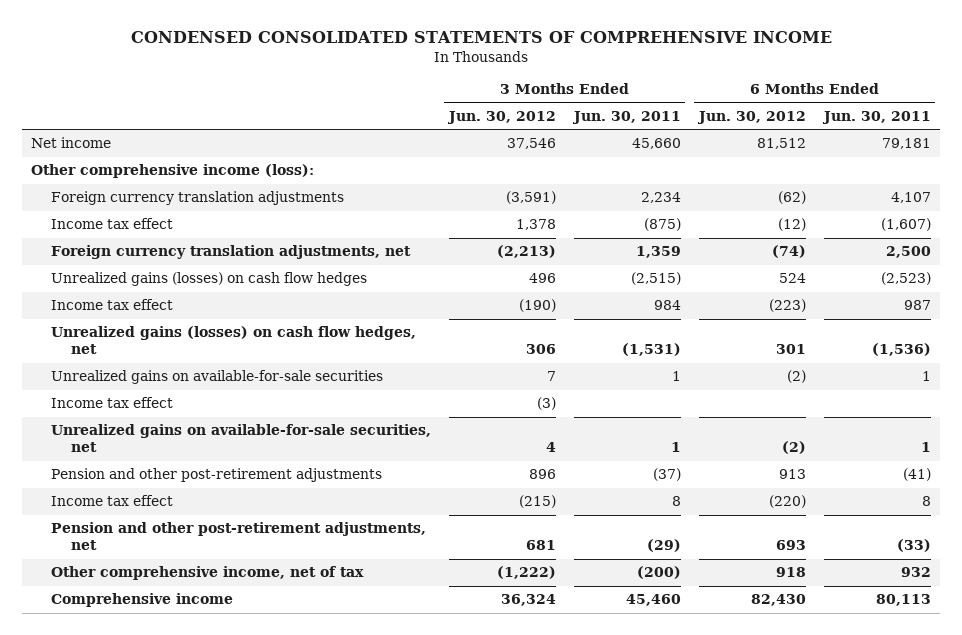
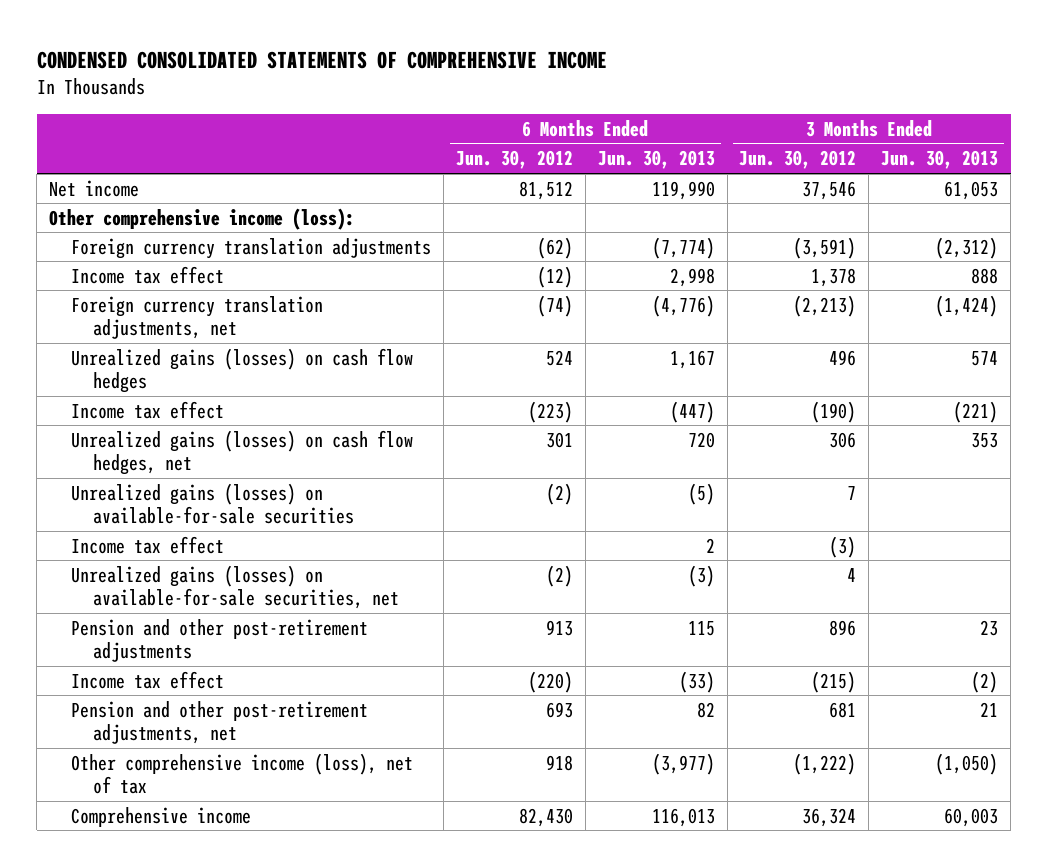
- | 3 Months Ended Jun. 30, 2012 | 3 Months Ended Jun. 30, 2011 | 6 Months Ended Jun. 30, 2012 | 6 Months Ended Jun. 30, 2011
+ | 6 Months Ended Jun. 30, 2012 | 6 Months Ended Jun. 30, 2013 | 3 Months Ended Jun. 30, 2012 | 3 Months Ended Jun. 30, 2013
- Unrealized gains on available-for-sale securities | 7 | 1 | (2) | 1
+ Unrealized gains (losses) on available-for-sale securities | (2) | (5) | 7 |
- Unrealized gains on available-for-sale securities, net | 4 | 1 | (2) | 1
+ Unrealized gains (losses) on available-for-sale securities, net | (2) | (3) | 4 |
- Other comprehensive income, net of tax | (1,222) | (200) | 918 | 932
+ Other comprehensive income (loss), net of tax | 918 | (3,977) | (1,222) | (1,050)

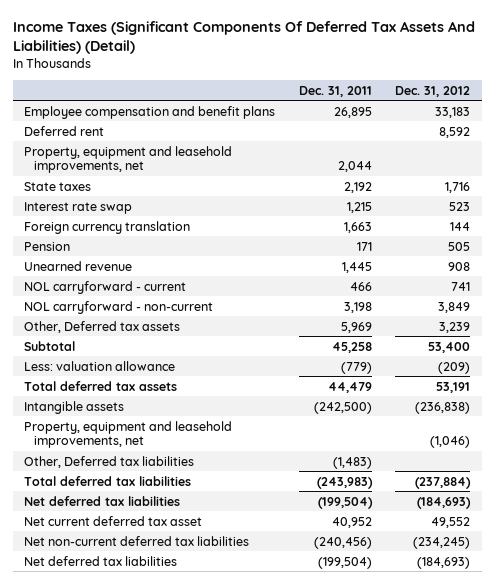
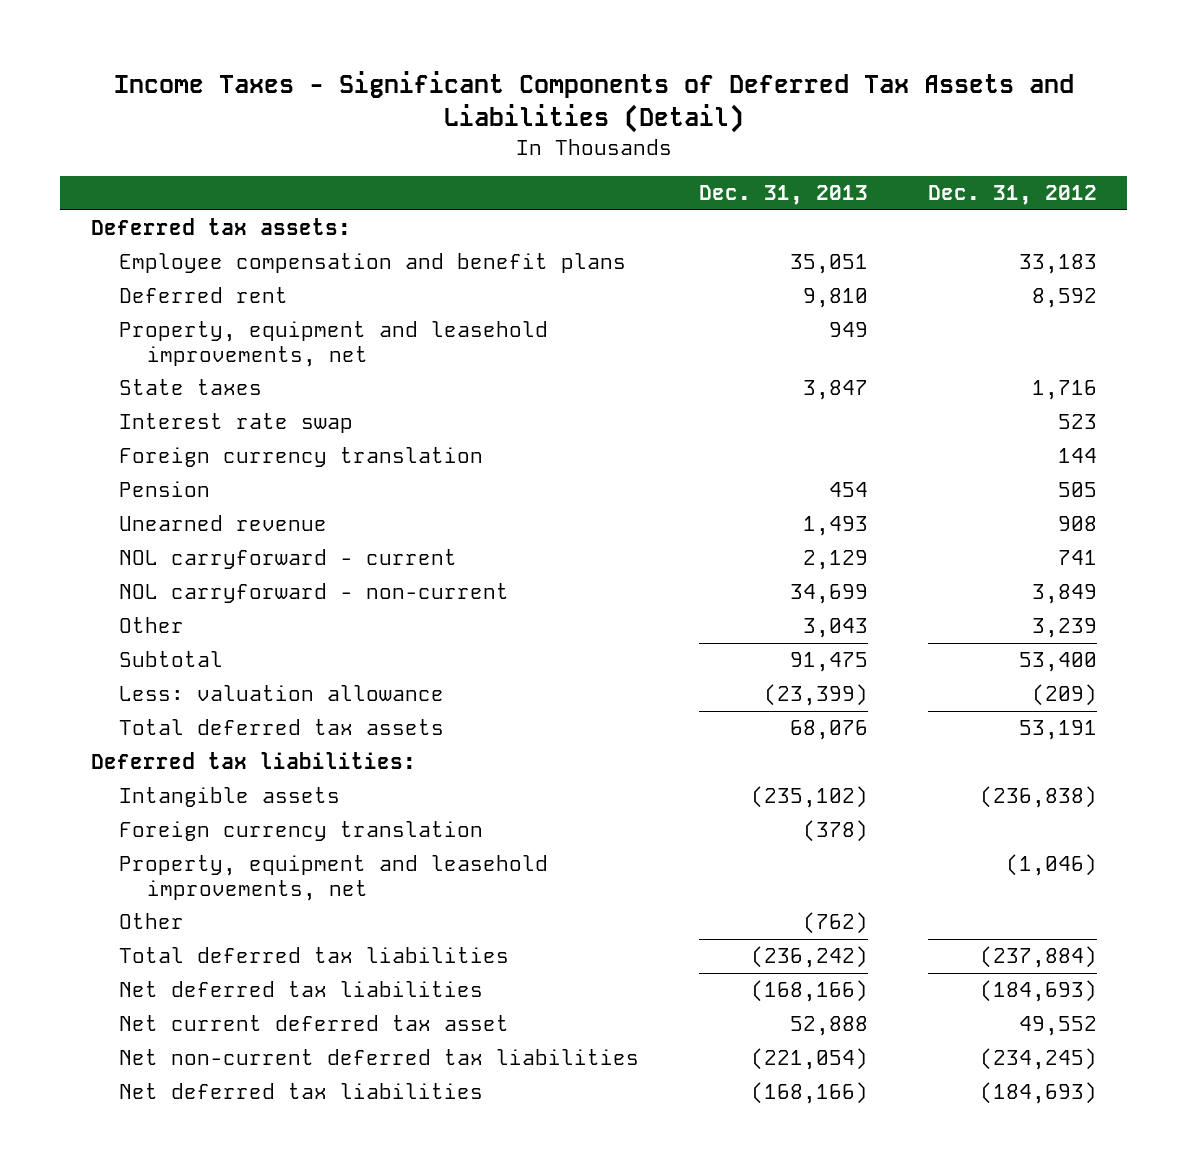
- Income Taxes (Significant Components Of Deferred Tax Assets And Liabilities) (Detail)
+ Income Taxes - Significant Components of Deferred Tax Assets and Liabilities (Detail)
- | Dec. 31, 2011 | Dec. 31, 2012
+ | Dec. 31, 2013 | Dec. 31, 2012
+ Deferred tax assets:
- Other, Deferred tax assets | 5,969 | 3,239
+ Other | 3,043 | 3,239
+ Deferred tax liabilities:
+ Foreign currency translation | (378) |
- Other, Deferred tax liabilities | (1,483) |
+ Other | (762) |

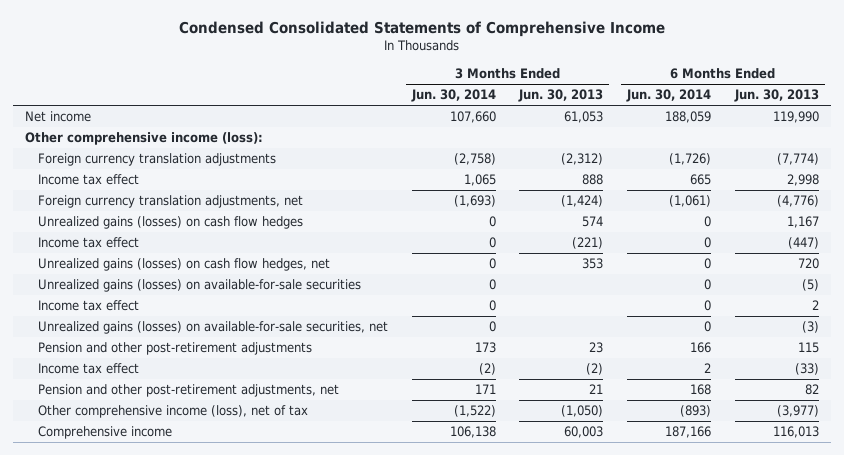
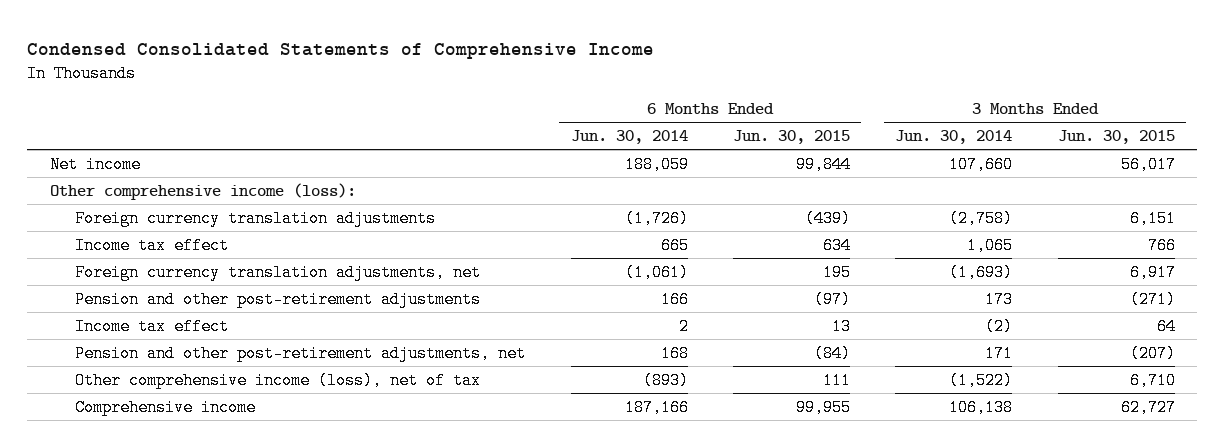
- | 3 Months Ended Jun. 30, 2014 | 3 Months Ended Jun. 30, 2013 | 6 Months Ended Jun. 30, 2014 | 6 Months Ended Jun. 30, 2013
+ | 6 Months Ended Jun. 30, 2014 | 6 Months Ended Jun. 30, 2015 | 3 Months Ended Jun. 30, 2014 | 3 Months Ended Jun. 30, 2015
- Unrealized gains (losses) on cash flow hedges | 0 | 574 | 0 | 1,167
- Income tax effect | 0 | (221) | 0 | (447)
- Unrealized gains (losses) on cash flow hedges, net | 0 | 353 | 0 | 720
- Unrealized gains (losses) on available-for-sale securities | 0 | | 0 | (5)
- Income tax effect | 0 | | 0 | 2
- Unrealized gains (losses) on available-for-sale securities, net | 0 | | 0 | (3)

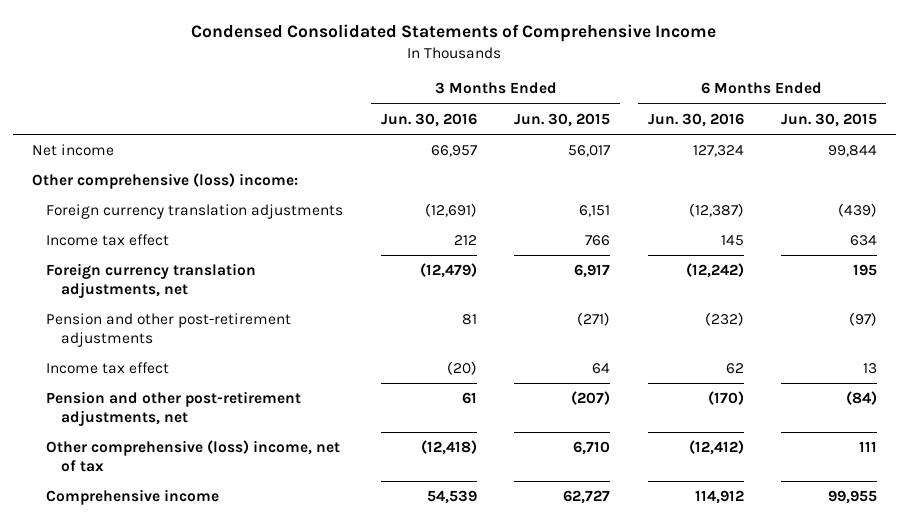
- | 6 Months Ended Jun. 30, 2014 | 6 Months Ended Jun. 30, 2015 | 3 Months Ended Jun. 30, 2014 | 3 Months Ended Jun. 30, 2015
+ | 3 Months Ended Jun. 30, 2016 | 3 Months Ended Jun. 30, 2015 | 6 Months Ended Jun. 30, 2016 | 6 Months Ended Jun. 30, 2015
- Other comprehensive income (loss):
+ Other comprehensive (loss) income:
- Other comprehensive income (loss), net of tax | (893) | 111 | (1,522) | 6,710
+ Other comprehensive (loss) income, net of tax | (12,418) | 6,710 | (12,412) | 111

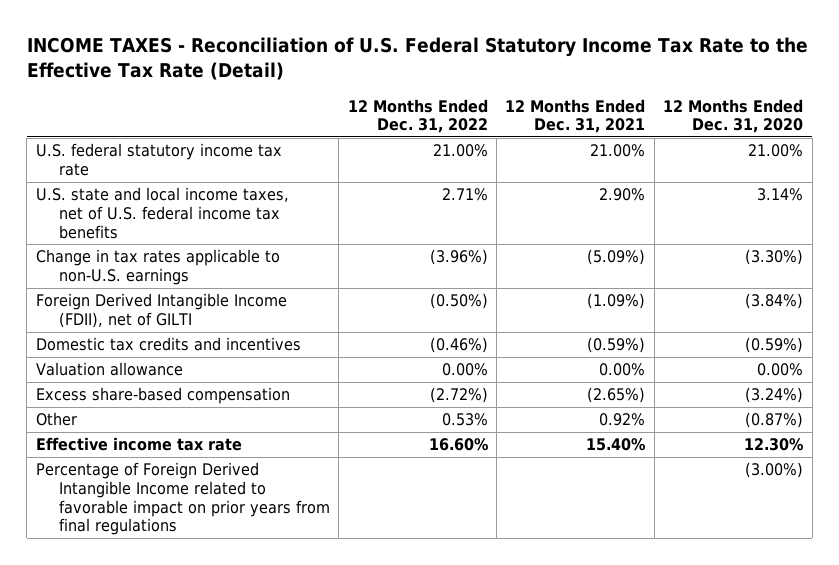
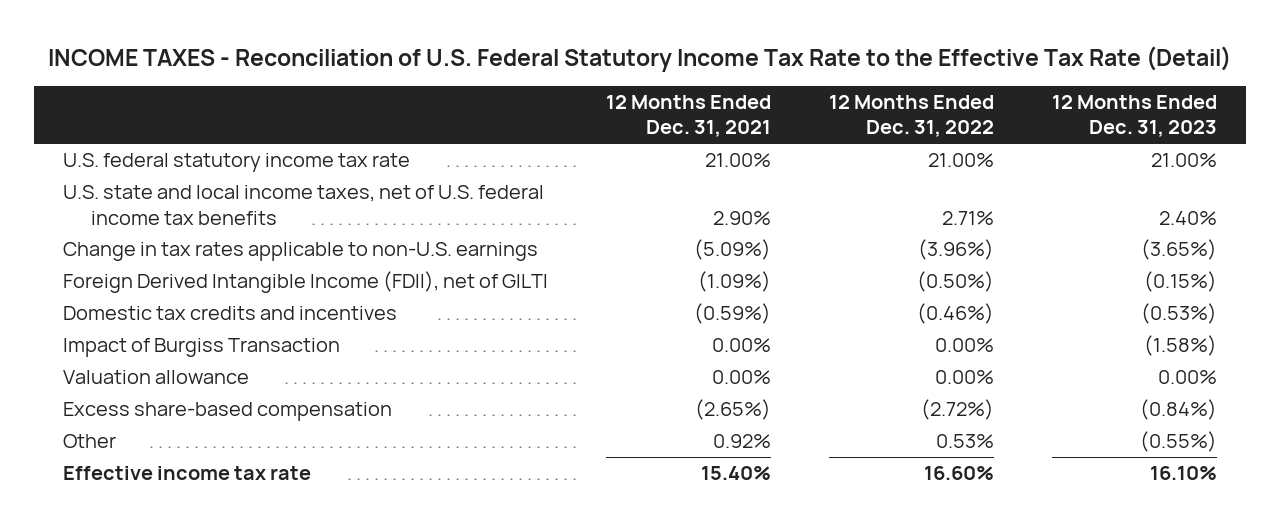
- | 12 Months Ended Dec. 31, 2022 | 12 Months Ended Dec. 31, 2021 | 12 Months Ended Dec. 31, 2020
+ | 12 Months Ended Dec. 31, 2021 | 12 Months Ended Dec. 31, 2022 | 12 Months Ended Dec. 31, 2023
+ Impact of Burgiss Transaction | 0.00% | 0.00% | (1.58%)
- Percentage of Foreign Derived Intangible Income related to favorable impact on prior years from final regulations | | | (3.00%)

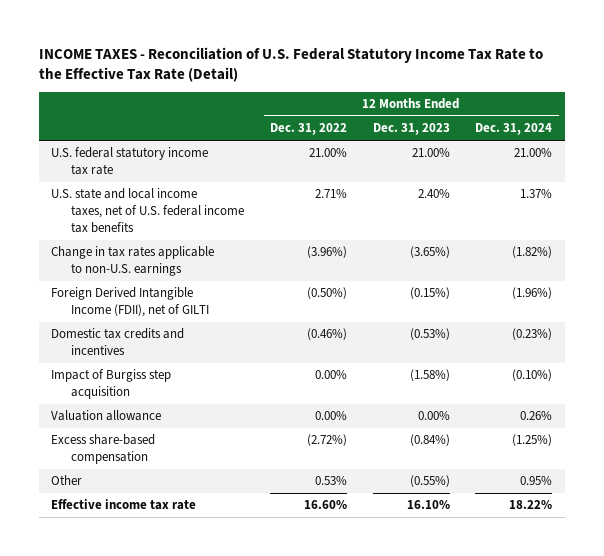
- | 12 Months Ended Dec. 31, 2021 | 12 Months Ended Dec. 31, 2022 | 12 Months Ended Dec. 31, 2023
+ | 12 Months Ended Dec. 31, 2022 | 12 Months Ended Dec. 31, 2023 | 12 Months Ended Dec. 31, 2024
- Impact of Burgiss Transaction | 0.00% | 0.00% | (1.58%)
+ Impact of Burgiss step acquisition | 0.00% | (1.58%) | (0.10%)

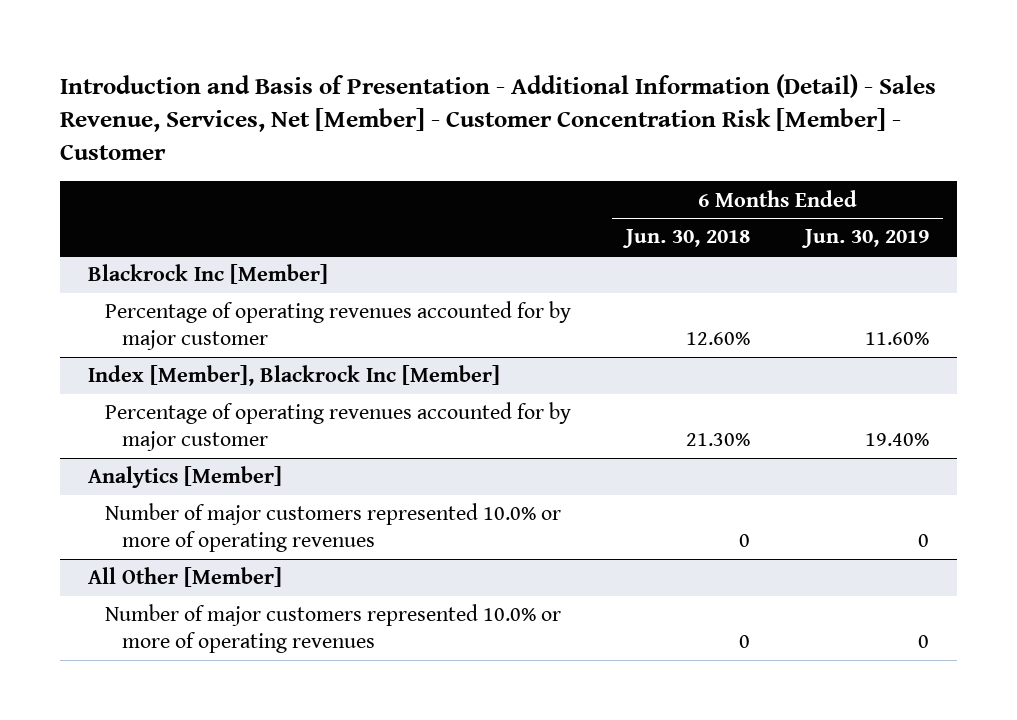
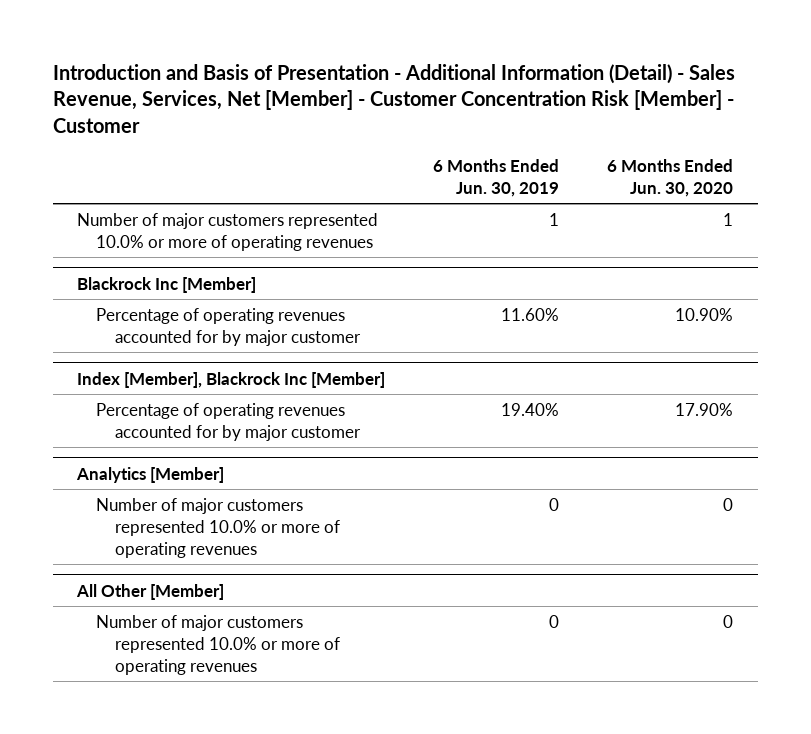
- | 6 Months Ended Jun. 30, 2018 | 6 Months Ended Jun. 30, 2019
+ | 6 Months Ended Jun. 30, 2019 | 6 Months Ended Jun. 30, 2020
+ Number of major customers represented 10.0% or more of operating revenues | 1 | 1

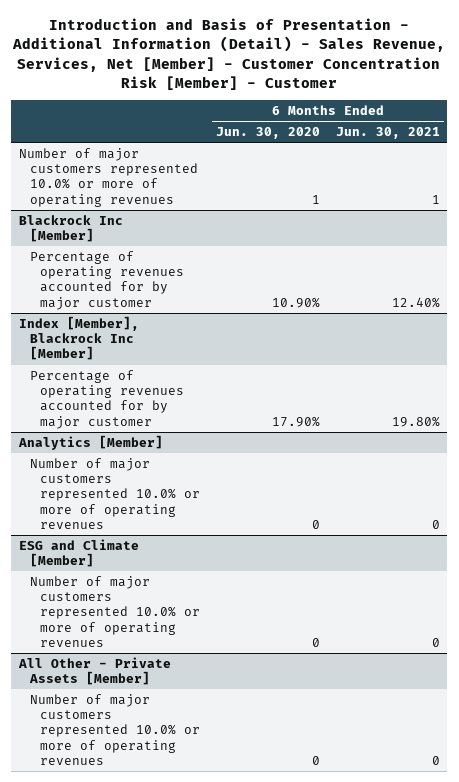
- | 6 Months Ended Jun. 30, 2019 | 6 Months Ended Jun. 30, 2020
+ | 6 Months Ended Jun. 30, 2020 | 6 Months Ended Jun. 30, 2021
- All Other [Member]
+ ESG and Climate [Member]
+ All Other - Private Assets [Member]
+ Number of major customers represented 10.0% or more of operating revenues | 0 | 0

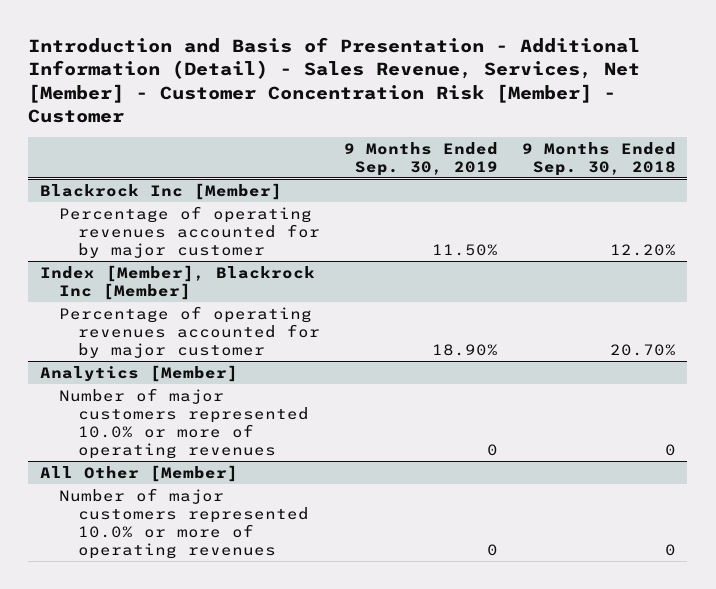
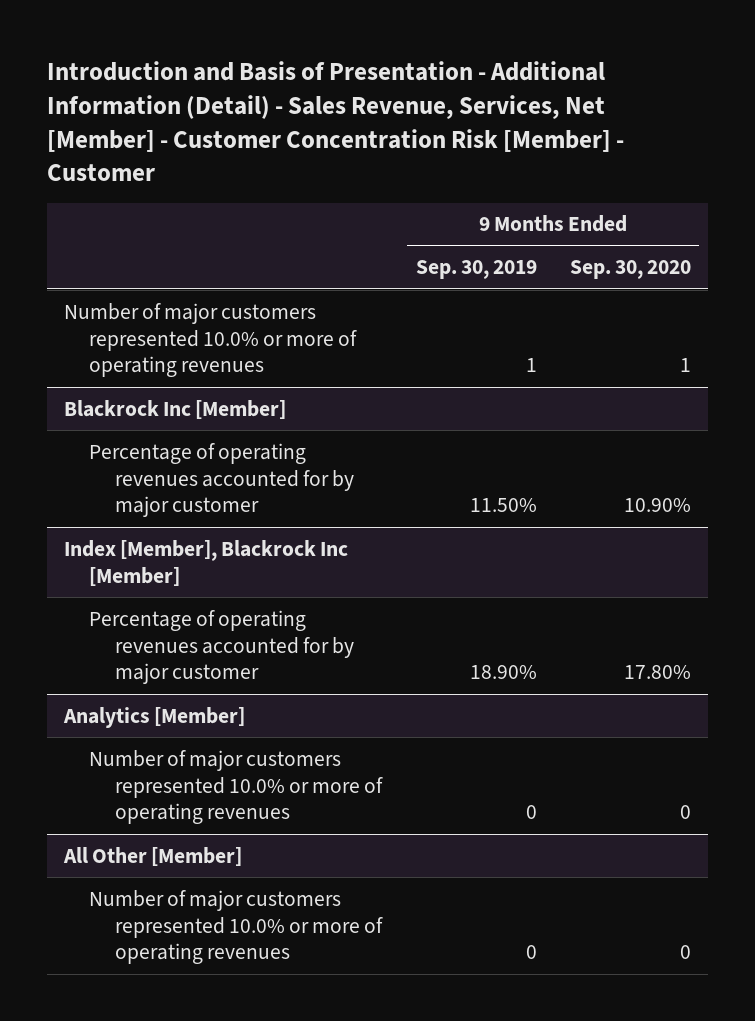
- | 9 Months Ended Sep. 30, 2019 | 9 Months Ended Sep. 30, 2018
+ | 9 Months Ended Sep. 30, 2019 | 9 Months Ended Sep. 30, 2020
+ Number of major customers represented 10.0% or more of operating revenues | 1 | 1

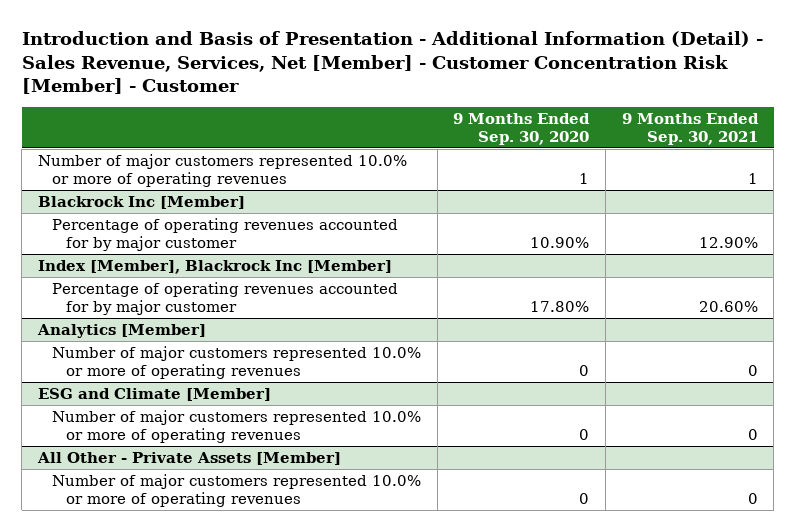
- | 9 Months Ended Sep. 30, 2019 | 9 Months Ended Sep. 30, 2020
+ | 9 Months Ended Sep. 30, 2020 | 9 Months Ended Sep. 30, 2021
- All Other [Member]
+ ESG and Climate [Member]
+ All Other - Private Assets [Member]
+ Number of major customers represented 10.0% or more of operating revenues | 0 | 0

